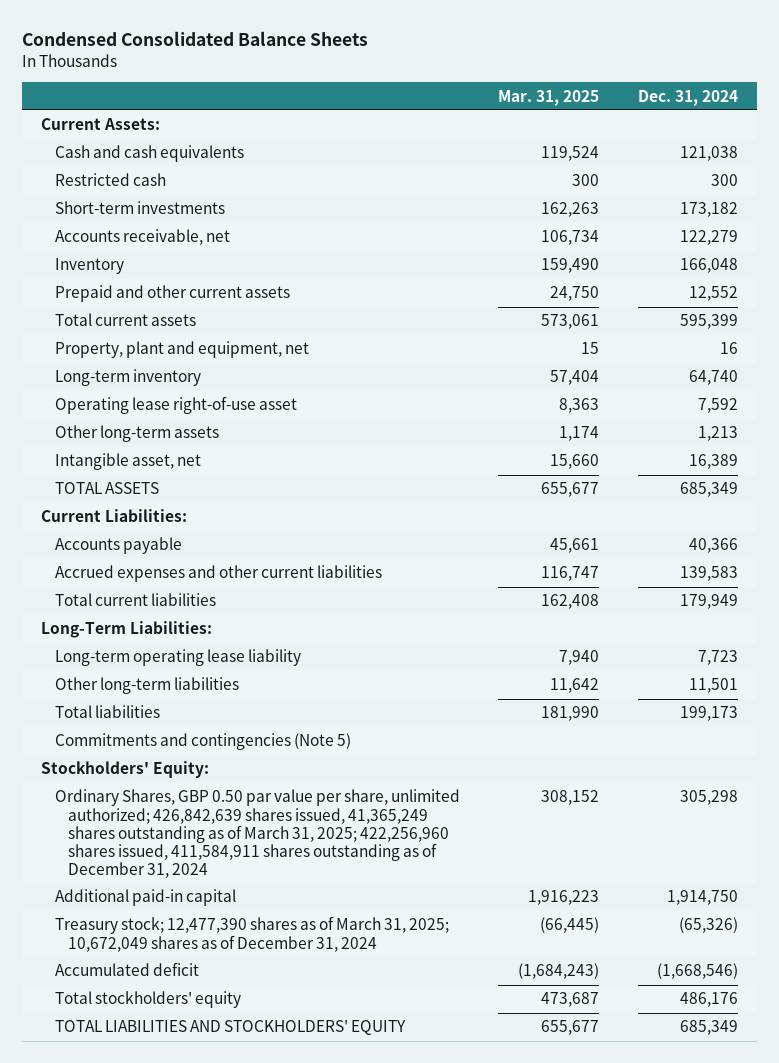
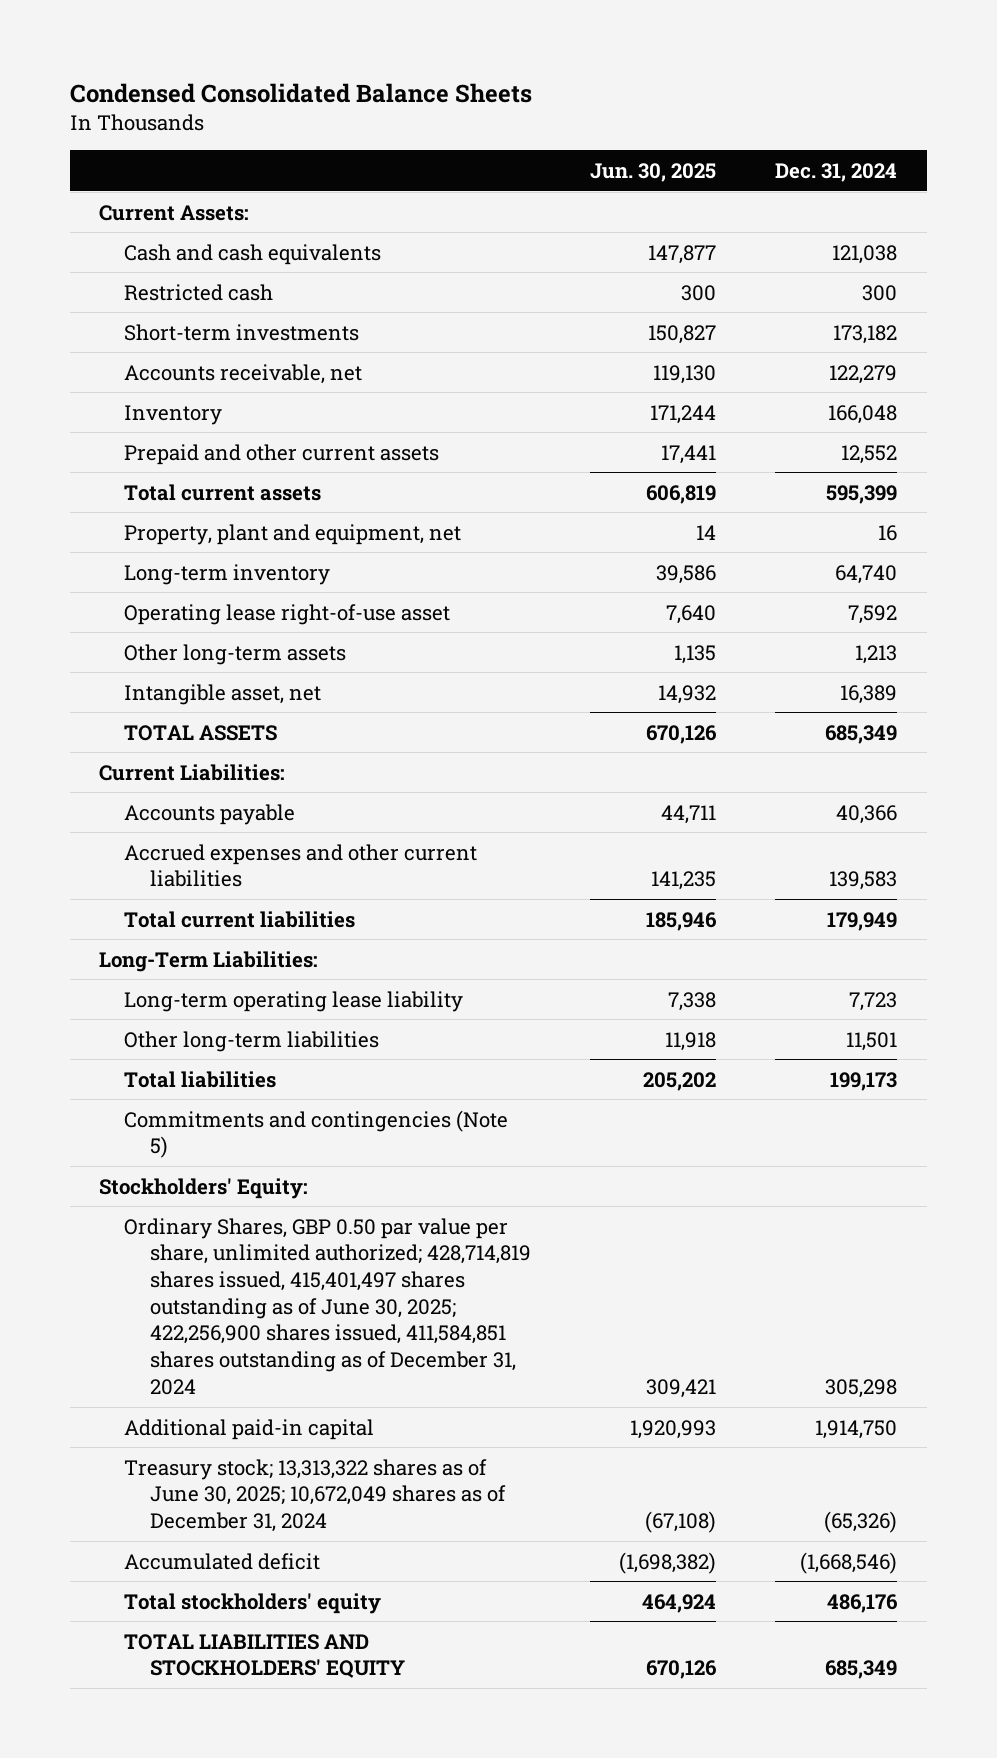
- | Mar. 31, 2025 | Dec. 31, 2024
+ | Jun. 30, 2025 | Dec. 31, 2024
- Ordinary Shares, GBP 0.50 par value per share, unlimited authorized; 426,842,639 shares issued, 41,365,249 shares outstanding as of March 31, 2025; 422,256,960 shares issued, 411,584,911 shares outstanding as of December 31, 2024 | 308,152 | 305,298
+ Ordinary Shares, GBP 0.50 par value per share, unlimited authorized; 428,714,819 shares issued, 415,401,497 shares outstanding as of June 30, 2025; 422,256,900 shares issued, 411,584,851 shares outstanding as of December 31, 2024 | 309,421 | 305,298
- Treasury stock; 12,477,390 shares as of March 31, 2025; 10,672,049 shares as of December 31, 2024 | (66,445) | (65,326)
+ Treasury stock; 13,313,322 shares as of June 30, 2025; 10,672,049 shares as of December 31, 2024 | (67,108) | (65,326)

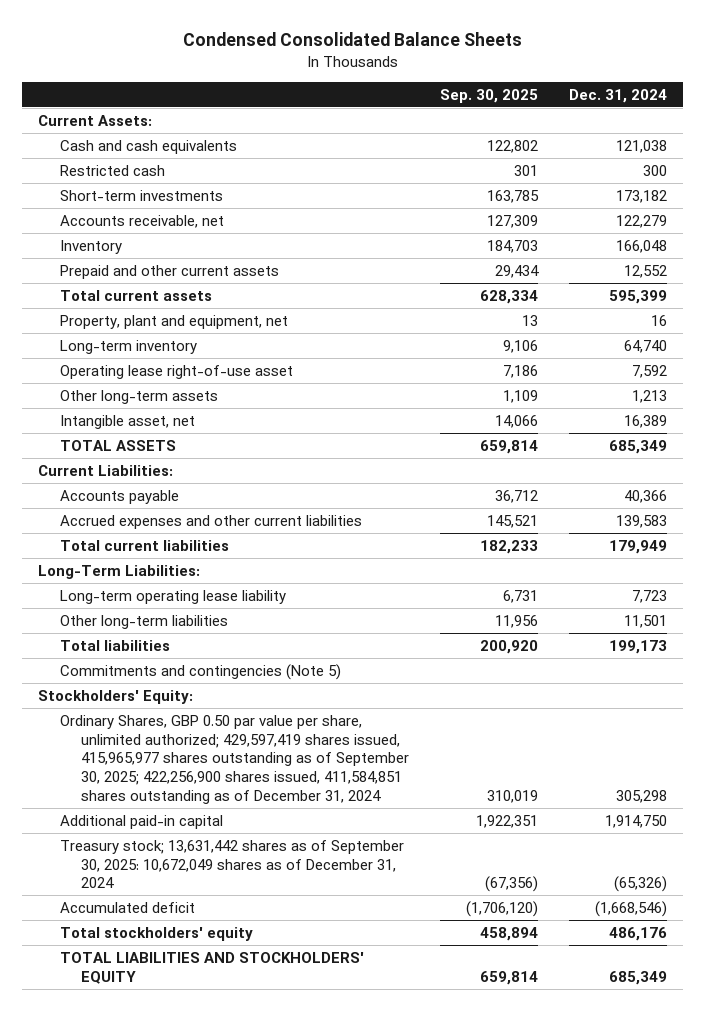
- | Jun. 30, 2025 | Dec. 31, 2024
+ | Sep. 30, 2025 | Dec. 31, 2024
- Ordinary Shares, GBP 0.50 par value per share, unlimited authorized; 428,714,819 shares issued, 415,401,497 shares outstanding as of June 30, 2025; 422,256,900 shares issued, 411,584,851 shares outstanding as of December 31, 2024 | 309,421 | 305,298
+ Ordinary Shares, GBP 0.50 par value per share, unlimited authorized; 429,597,419 shares issued, 415,965,977 shares outstanding as of September 30, 2025; 422,256,900 shares issued, 411,584,851 shares outstanding as of December 31, 2024 | 310,019 | 305,298
- Treasury stock; 13,313,322 shares as of June 30, 2025; 10,672,049 shares as of December 31, 2024 | (67,108) | (65,326)
+ Treasury stock; 13,631,442 shares as of September 30, 2025: 10,672,049 shares as of December 31, 2024 | (67,356) | (65,326)

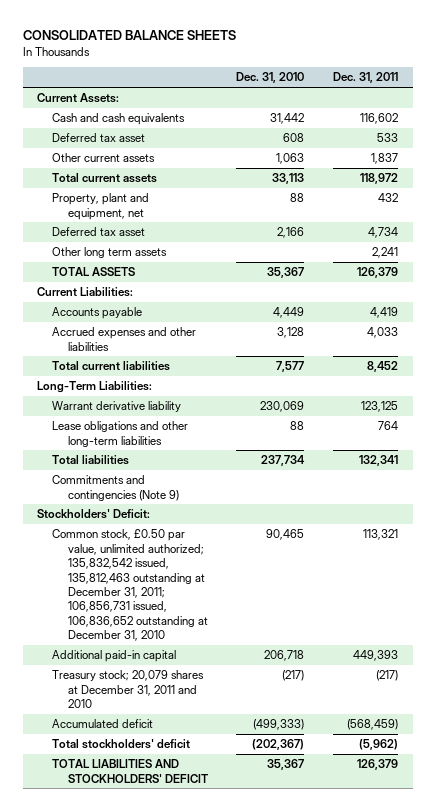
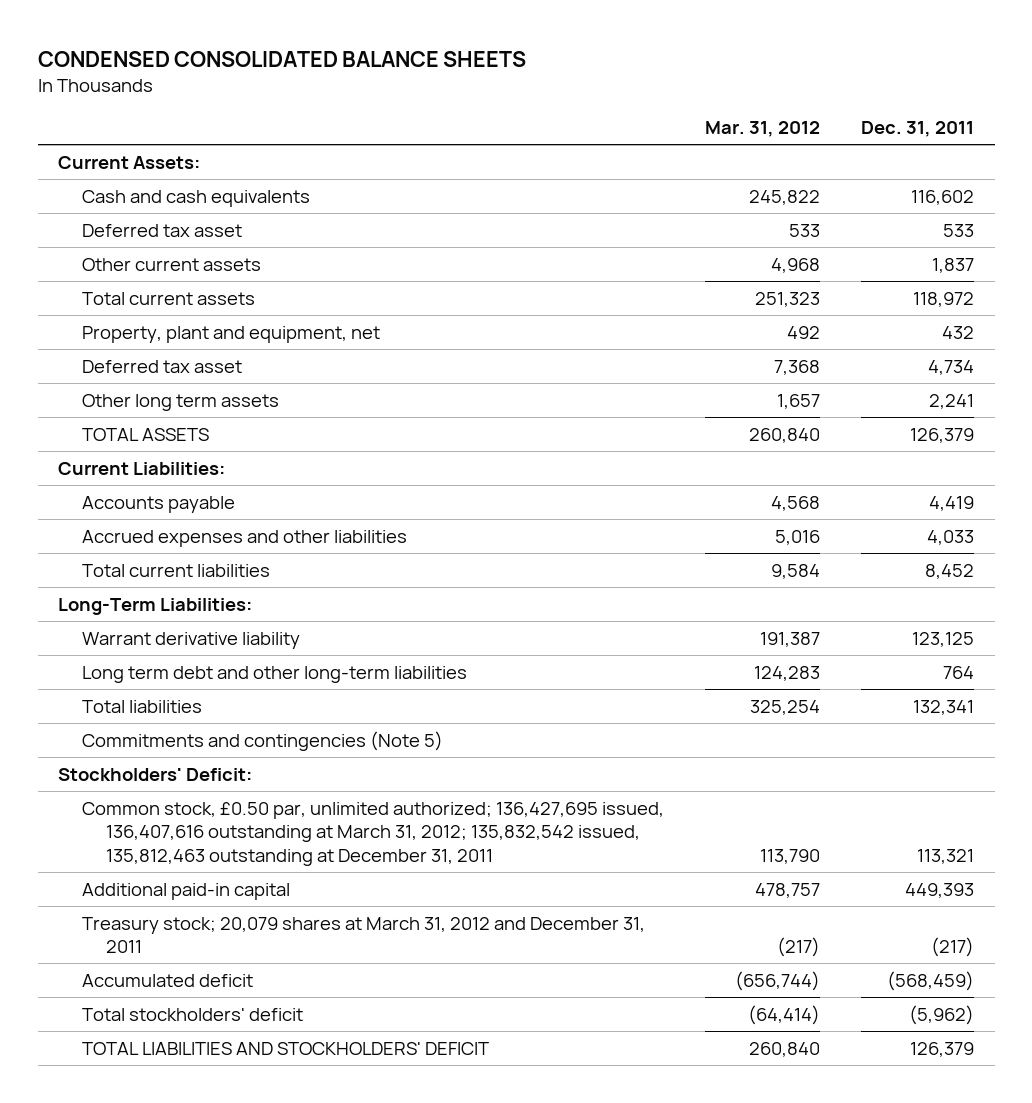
- CONSOLIDATED BALANCE SHEETS
+ CONDENSED CONSOLIDATED BALANCE SHEETS
- | Dec. 31, 2010 | Dec. 31, 2011
+ | Mar. 31, 2012 | Dec. 31, 2011
- Lease obligations and other long-term liabilities | 88 | 764
+ Long term debt and other long-term liabilities | 124,283 | 764
- Commitments and contingencies (Note 9)
+ Commitments and contingencies (Note 5)
- Common stock, £0.50 par value, unlimited authorized; 135,832,542 issued, 135,812,463 outstanding at December 31, 2011; 106,856,731 issued, 106,836,652 outstanding at December 31, 2010 | 90,465 | 113,321
+ Common stock, £0.50 par, unlimited authorized; 136,427,695 issued, 136,407,616 outstanding at March 31, 2012; 135,832,542 issued, 135,812,463 outstanding at December 31, 2011 | 113,790 | 113,321
- Treasury stock; 20,079 shares at December 31, 2011 and 2010 | (217) | (217)
+ Treasury stock; 20,079 shares at March 31, 2012 and December 31, 2011 | (217) | (217)

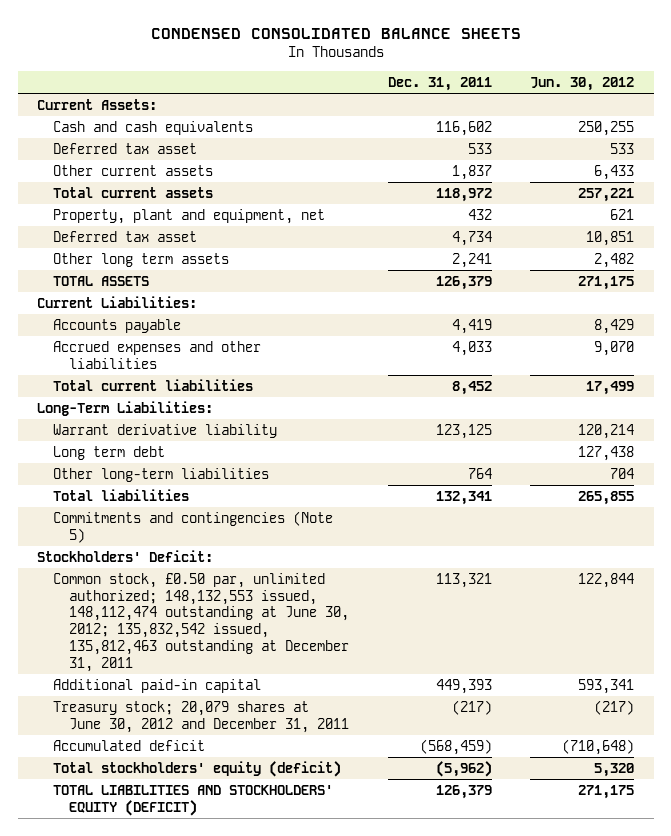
- | Mar. 31, 2012 | Dec. 31, 2011
+ | Dec. 31, 2011 | Jun. 30, 2012
- Long term debt and other long-term liabilities | 124,283 | 764
+ Long term debt | | 127,438
+ Other long-term liabilities | 764 | 704
- Common stock, £0.50 par, unlimited authorized; 136,427,695 issued, 136,407,616 outstanding at March 31, 2012; 135,832,542 issued, 135,812,463 outstanding at December 31, 2011 | 113,790 | 113,321
+ Common stock, £0.50 par, unlimited authorized; 148,132,553 issued, 148,112,474 outstanding at June 30, 2012; 135,832,542 issued, 135,812,463 outstanding at December 31, 2011 | 113,321 | 122,844
- Treasury stock; 20,079 shares at March 31, 2012 and December 31, 2011 | (217) | (217)
+ Treasury stock; 20,079 shares at June 30, 2012 and December 31, 2011 | (217) | (217)
- Total stockholders' deficit | (64,414) | (5,962)
- TOTAL LIABILITIES AND STOCKHOLDERS' DEFICIT | 260,840 | 126,379
+ Total stockholders' equity (deficit) | (5,962) | 5,320
+ TOTAL LIABILITIES AND STOCKHOLDERS' EQUITY (DEFICIT) | 126,379 | 271,175

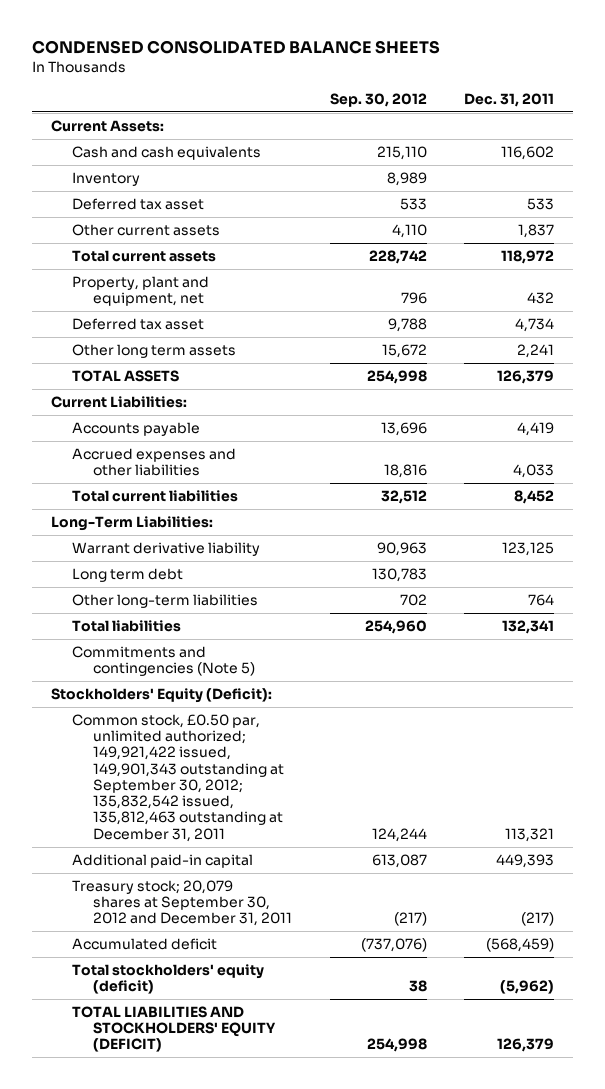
- | Dec. 31, 2011 | Jun. 30, 2012
+ | Sep. 30, 2012 | Dec. 31, 2011
+ Inventory | 8,989 |
- Stockholders' Deficit:
- Common stock, £0.50 par, unlimited authorized; 148,132,553 issued, 148,112,474 outstanding at June 30, 2012; 135,832,542 issued, 135,812,463 outstanding at December 31, 2011 | 113,321 | 122,844
+ Stockholders' Equity (Deficit):
+ Common stock, £0.50 par, unlimited authorized; 149,921,422 issued, 149,901,343 outstanding at September 30, 2012; 135,832,542 issued, 135,812,463 outstanding at December 31, 2011 | 124,244 | 113,321
- Treasury stock; 20,079 shares at June 30, 2012 and December 31, 2011 | (217) | (217)
+ Treasury stock; 20,079 shares at September 30, 2012 and December 31, 2011 | (217) | (217)

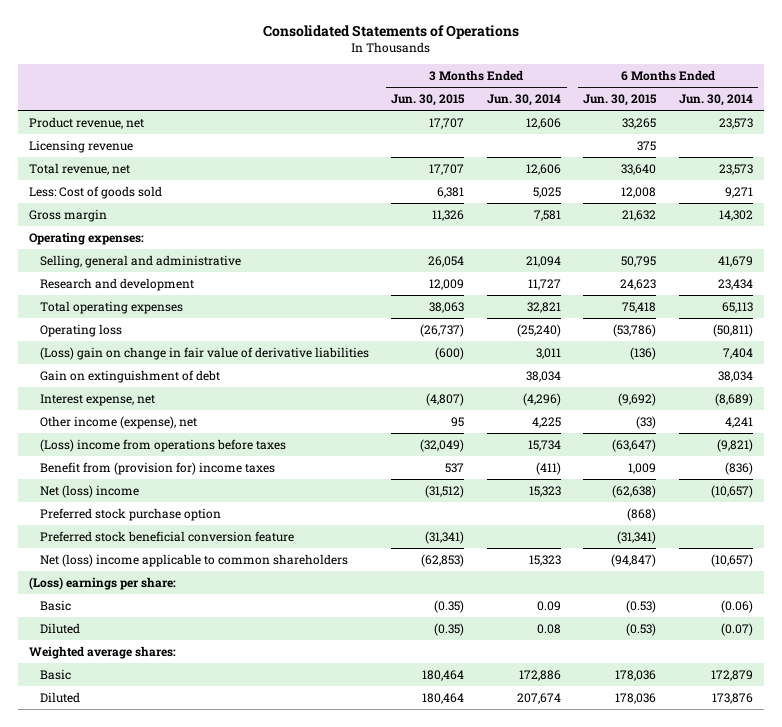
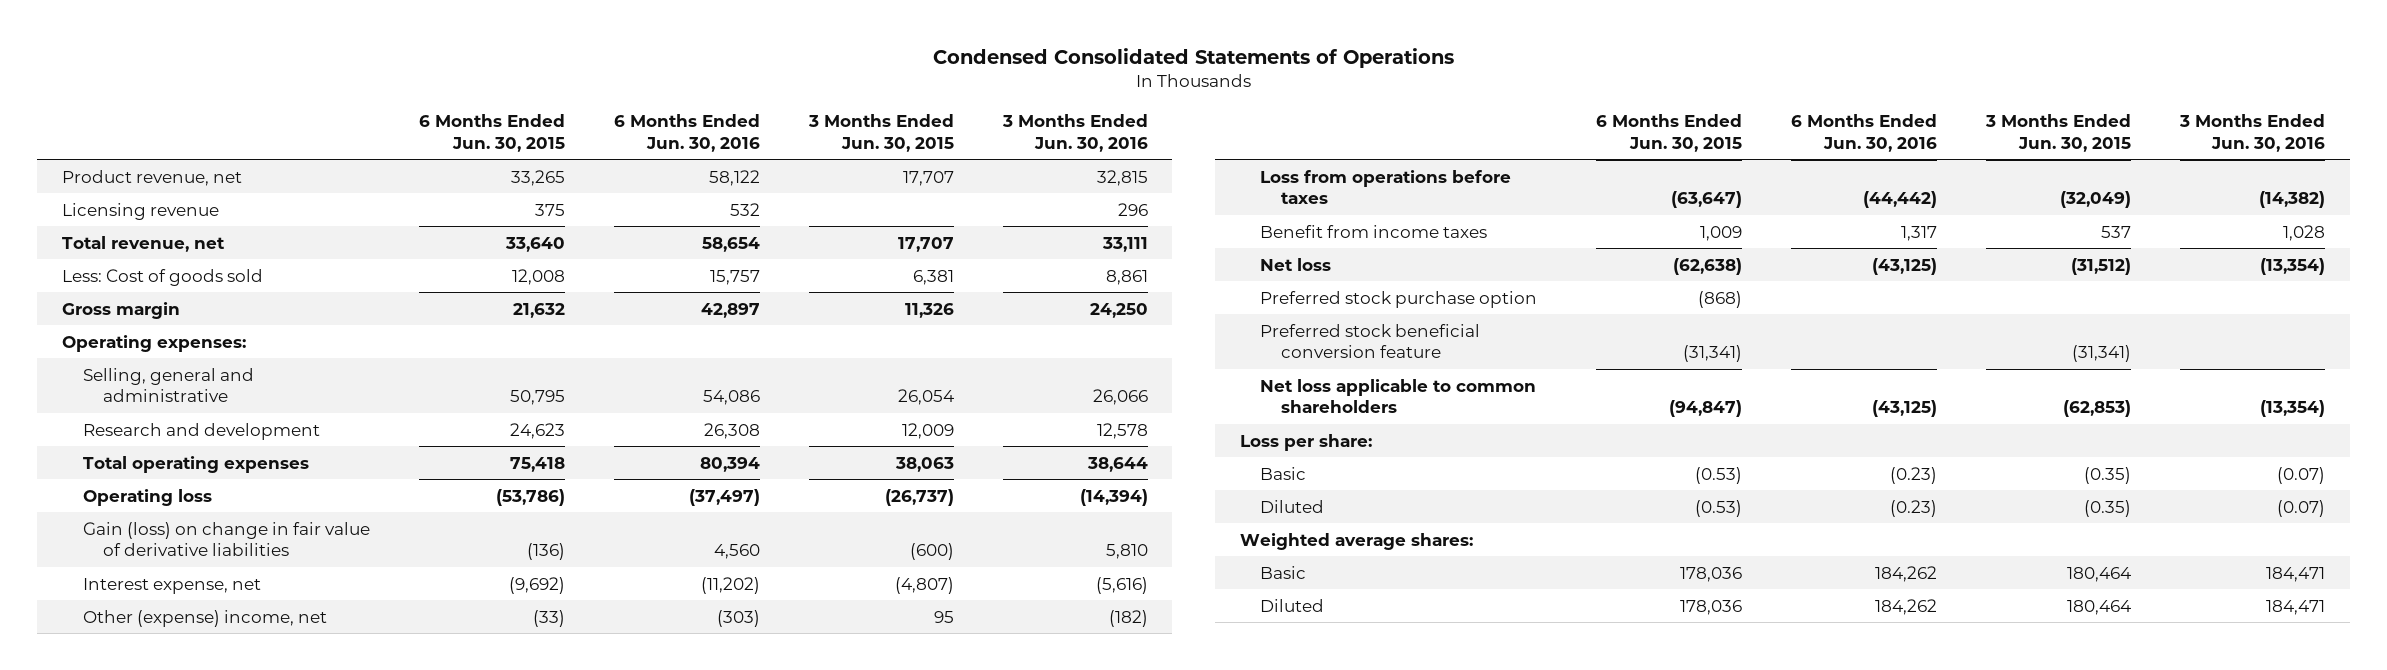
- Consolidated Statements of Operations
+ Condensed Consolidated Statements of Operations
- | 3 Months Ended Jun. 30, 2015 | 3 Months Ended Jun. 30, 2014 | 6 Months Ended Jun. 30, 2015 | 6 Months Ended Jun. 30, 2014
+ | 6 Months Ended Jun. 30, 2015 | 6 Months Ended Jun. 30, 2016 | 3 Months Ended Jun. 30, 2015 | 3 Months Ended Jun. 30, 2016
- (Loss) gain on change in fair value of derivative liabilities | (600) | 3,011 | (136) | 7,404
- Gain on extinguishment of debt | | 38,034 | | 38,034
+ Gain (loss) on change in fair value of derivative liabilities | (136) | 4,560 | (600) | 5,810
- Other income (expense), net | 95 | 4,225 | (33) | 4,241
- (Loss) income from operations before taxes | (32,049) | 15,734 | (63,647) | (9,821)
- Benefit from (provision for) income taxes | 537 | (411) | 1,009 | (836)
- Net (loss) income | (31,512) | 15,323 | (62,638) | (10,657)
+ Other (expense) income, net | (33) | (303) | 95 | (182)
+ Loss from operations before taxes | (63,647) | (44,442) | (32,049) | (14,382)
+ Benefit from income taxes | 1,009 | 1,317 | 537 | 1,028
+ Net loss | (62,638) | (43,125) | (31,512) | (13,354)
- Net (loss) income applicable to common shareholders | (62,853) | 15,323 | (94,847) | (10,657)
- (Loss) earnings per share:
+ Net loss applicable to common shareholders | (94,847) | (43,125) | (62,853) | (13,354)
+ Loss per share:

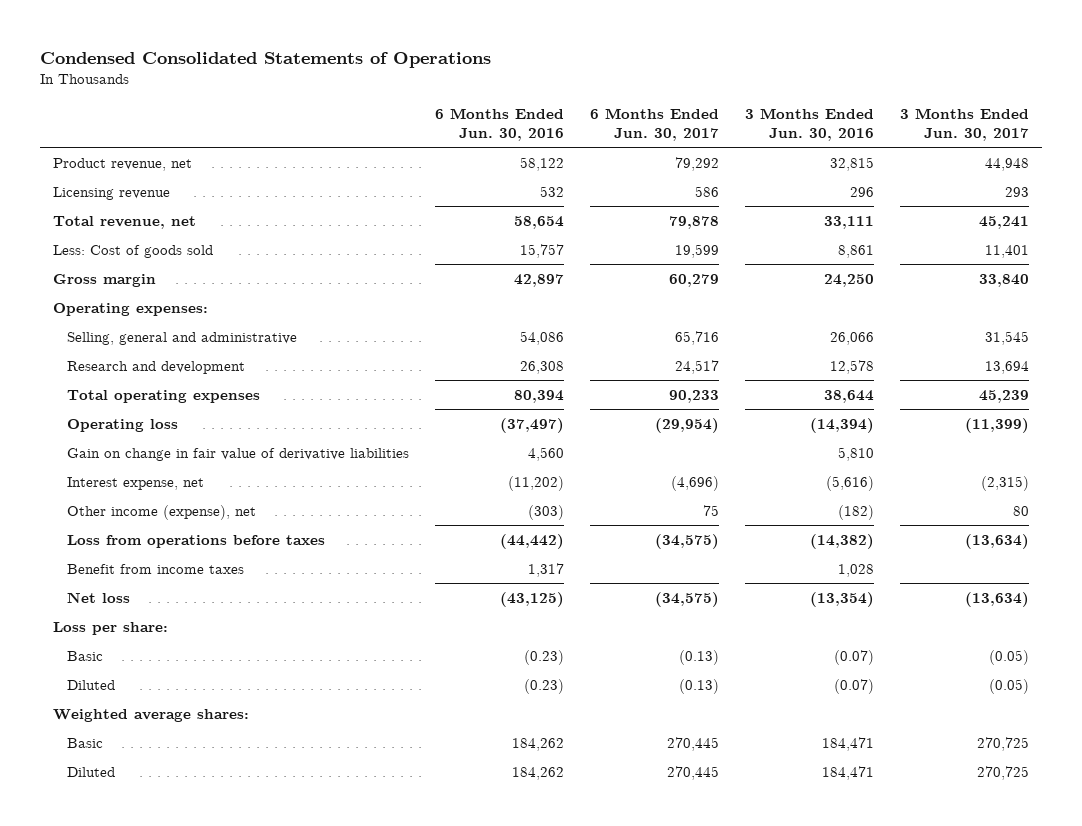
- | 6 Months Ended Jun. 30, 2015 | 6 Months Ended Jun. 30, 2016 | 3 Months Ended Jun. 30, 2015 | 3 Months Ended Jun. 30, 2016
+ | 6 Months Ended Jun. 30, 2016 | 6 Months Ended Jun. 30, 2017 | 3 Months Ended Jun. 30, 2016 | 3 Months Ended Jun. 30, 2017
- Gain (loss) on change in fair value of derivative liabilities | (136) | 4,560 | (600) | 5,810
+ Gain on change in fair value of derivative liabilities | 4,560 | | 5,810 |
- Other (expense) income, net | (33) | (303) | 95 | (182)
+ Other income (expense), net | (303) | 75 | (182) | 80
- Preferred stock purchase option | (868) | | |
- Preferred stock beneficial conversion feature | (31,341) | | (31,341) |
- Net loss applicable to common shareholders | (94,847) | (43,125) | (62,853) | (13,354)

